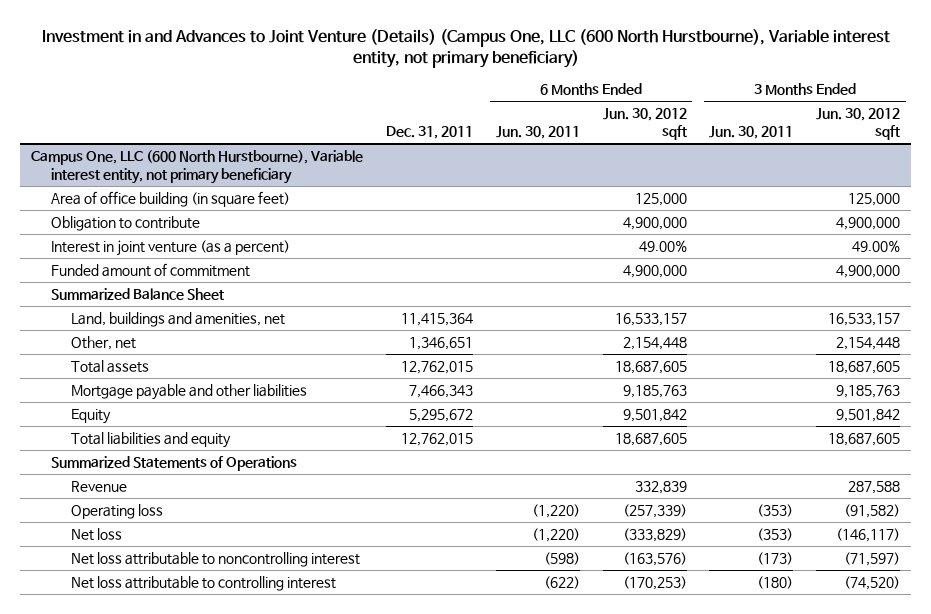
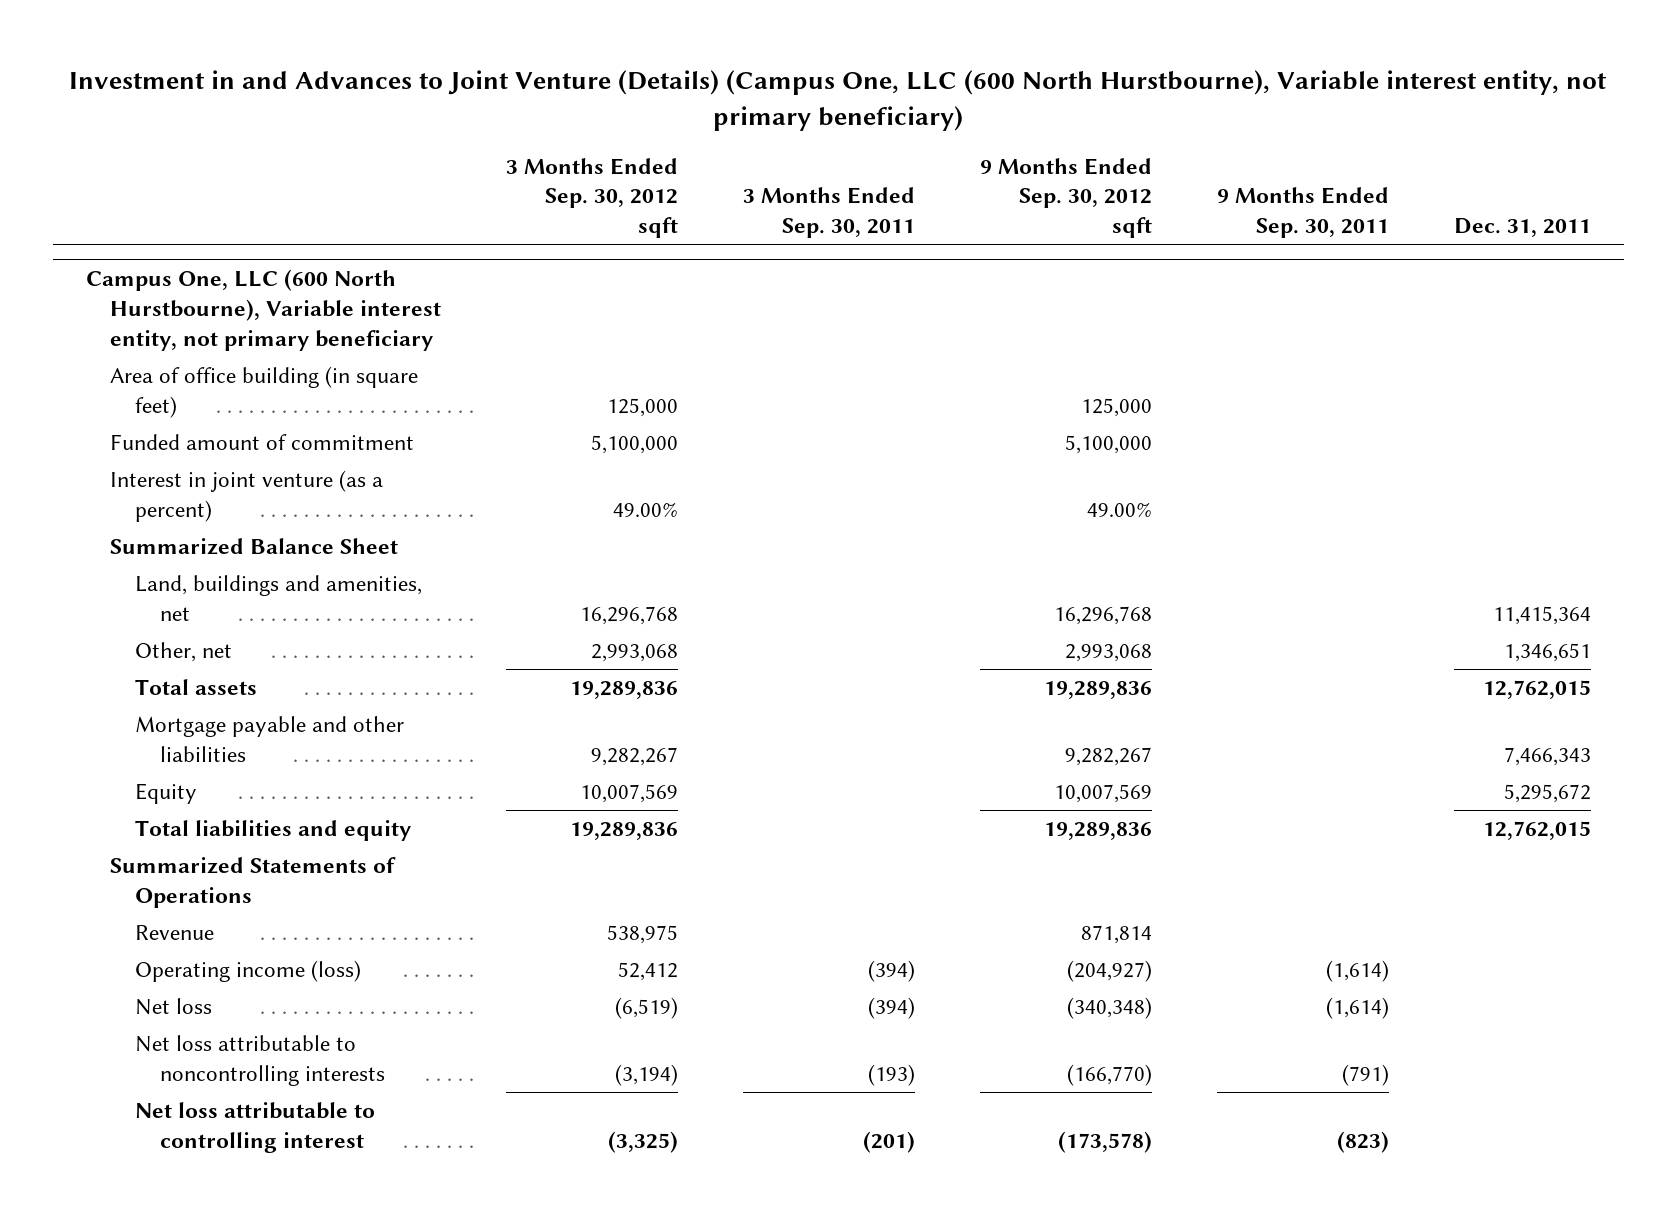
- | Dec. 31, 2011 | 6 Months Ended Jun. 30, 2011 | 6 Months Ended Jun. 30, 2012 sqft | 3 Months Ended Jun. 30, 2011 | 3 Months Ended Jun. 30, 2012 sqft
+ | 3 Months Ended Sep. 30, 2012 sqft | 3 Months Ended Sep. 30, 2011 | 9 Months Ended Sep. 30, 2012 sqft | 9 Months Ended Sep. 30, 2011 | Dec. 31, 2011
@ Campus One, LLC (600 North Hurstbourne), Variable interest entity, not primary beneficiary
- Obligation to contribute | | | 4,900,000 | | 4,900,000
moved down: Interest in joint venture (as a percent) | 49.00% | | 49.00% | |
- Operating loss | | (1,220) | (257,339) | (353) | (91,582)
+ Operating income (loss) | 52,412 | (394) | (204,927) | (1,614) |
- Net loss attributable to noncontrolling interest | | (598) | (163,576) | (173) | (71,597)
+ Net loss attributable to noncontrolling interests | (3,194) | (193) | (166,770) | (791) |

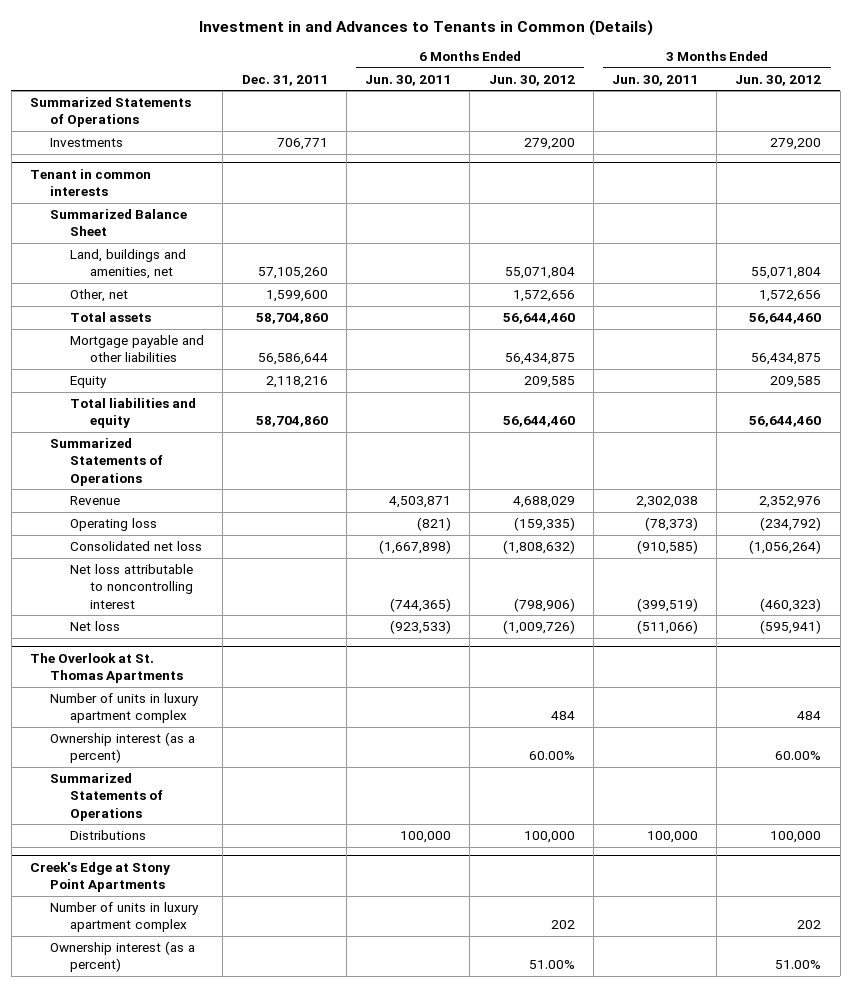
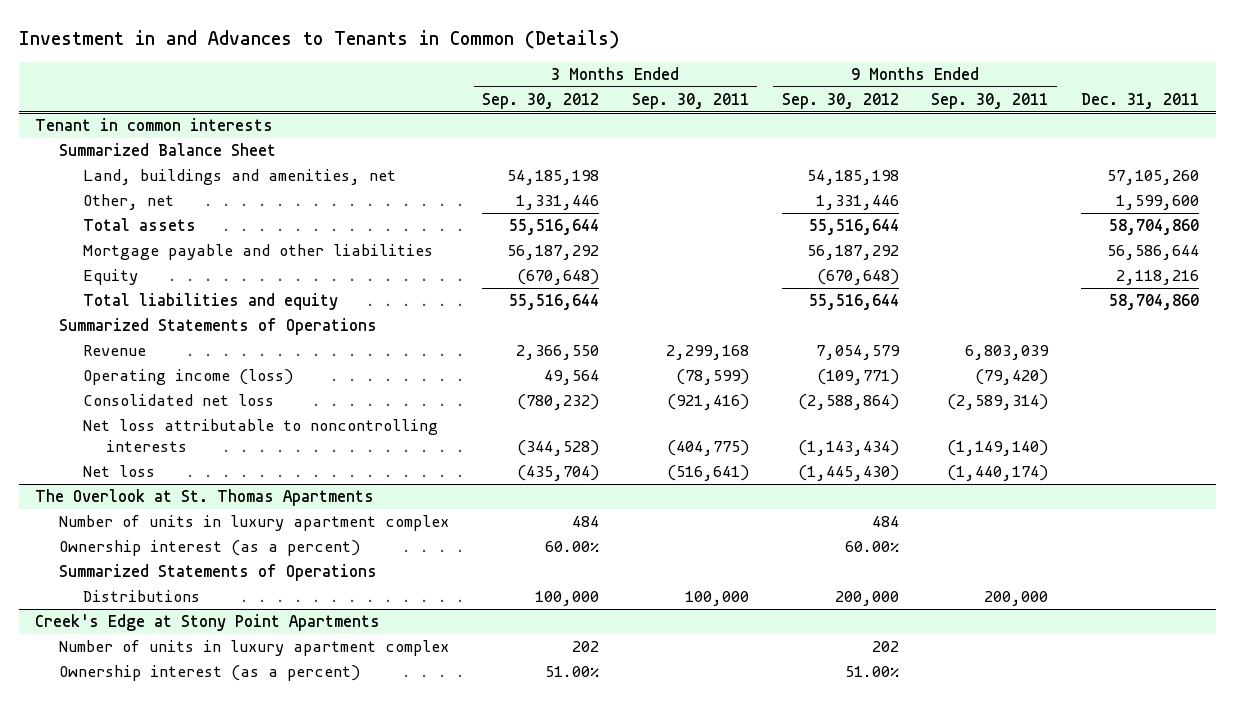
- | Dec. 31, 2011 | 6 Months Ended Jun. 30, 2011 | 6 Months Ended Jun. 30, 2012 | 3 Months Ended Jun. 30, 2011 | 3 Months Ended Jun. 30, 2012
+ | 3 Months Ended Sep. 30, 2012 | 3 Months Ended Sep. 30, 2011 | 9 Months Ended Sep. 30, 2012 | 9 Months Ended Sep. 30, 2011 | Dec. 31, 2011
- Summarized Statements of Operations
- Investments | 706,771 | | 279,200 | | 279,200
@ Tenant in common interests
- Operating loss | | (821) | (159,335) | (78,373) | (234,792)
+ Operating income (loss) | 49,564 | (78,599) | (109,771) | (79,420) |
- Net loss attributable to noncontrolling interest | | (744,365) | (798,906) | (399,519) | (460,323)
+ Net loss attributable to noncontrolling interests | (344,528) | (404,775) | (1,143,434) | (1,149,140) |

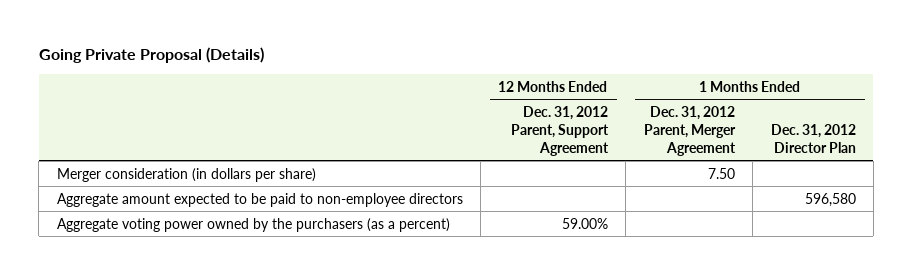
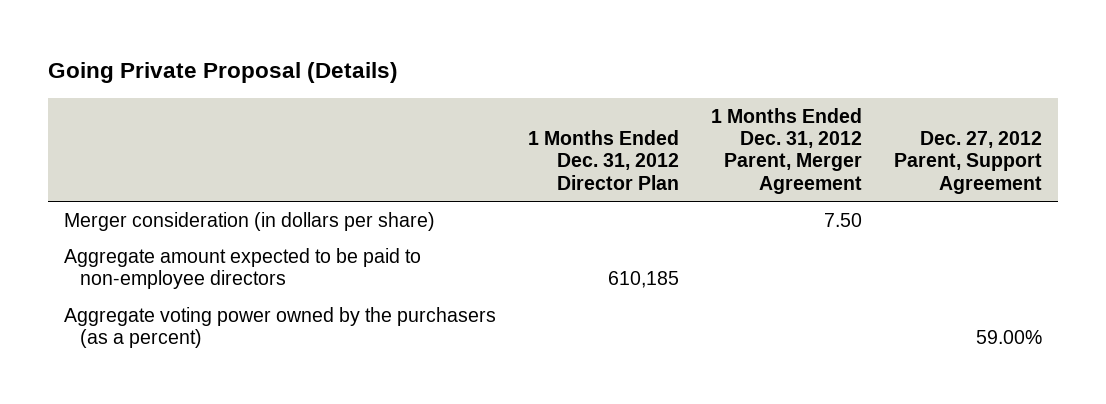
- | 12 Months Ended Dec. 31, 2012 Parent, Support Agreement | 1 Months Ended Dec. 31, 2012 Parent, Merger Agreement | 1 Months Ended Dec. 31, 2012 Director Plan
+ | 1 Months Ended Dec. 31, 2012 Director Plan | 1 Months Ended Dec. 31, 2012 Parent, Merger Agreement | Dec. 27, 2012 Parent, Support Agreement
- Aggregate amount expected to be paid to non-employee directors | | | 596,580
+ Aggregate amount expected to be paid to non-employee directors | 610,185 | |

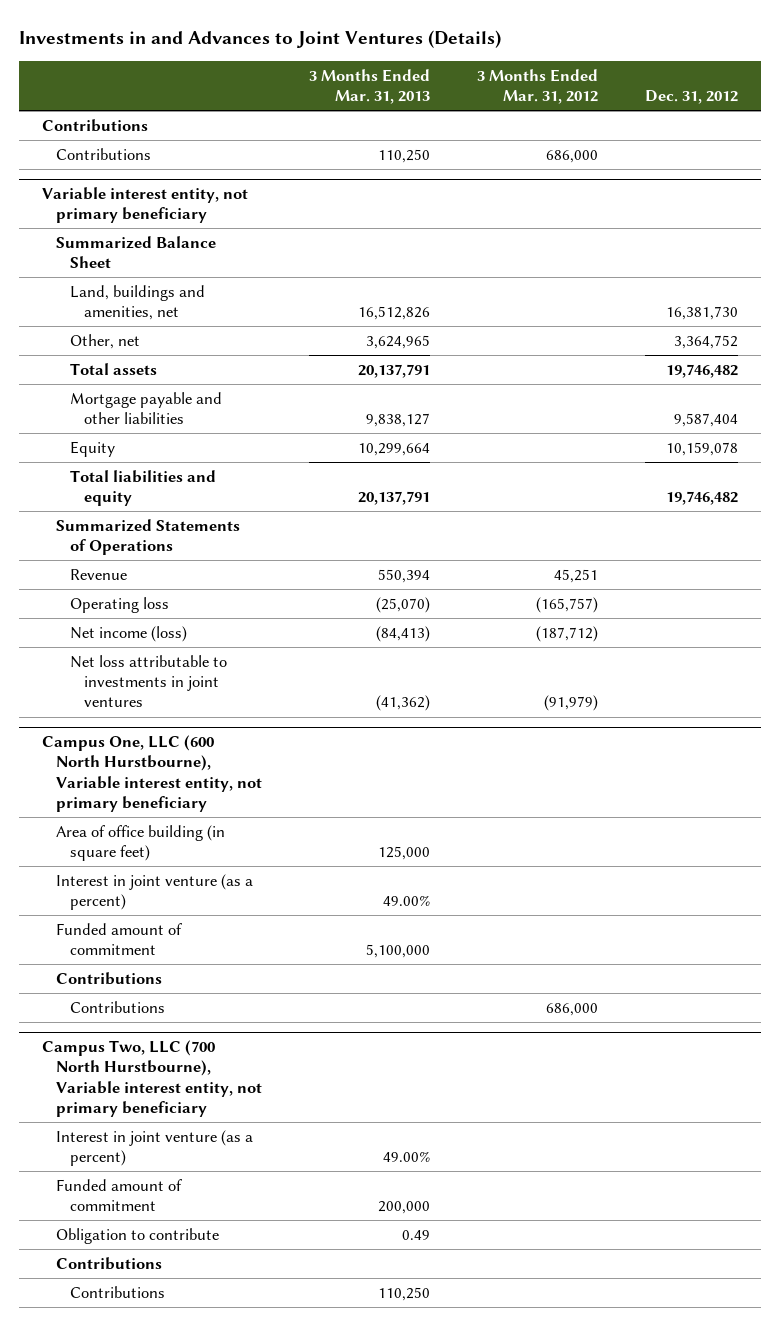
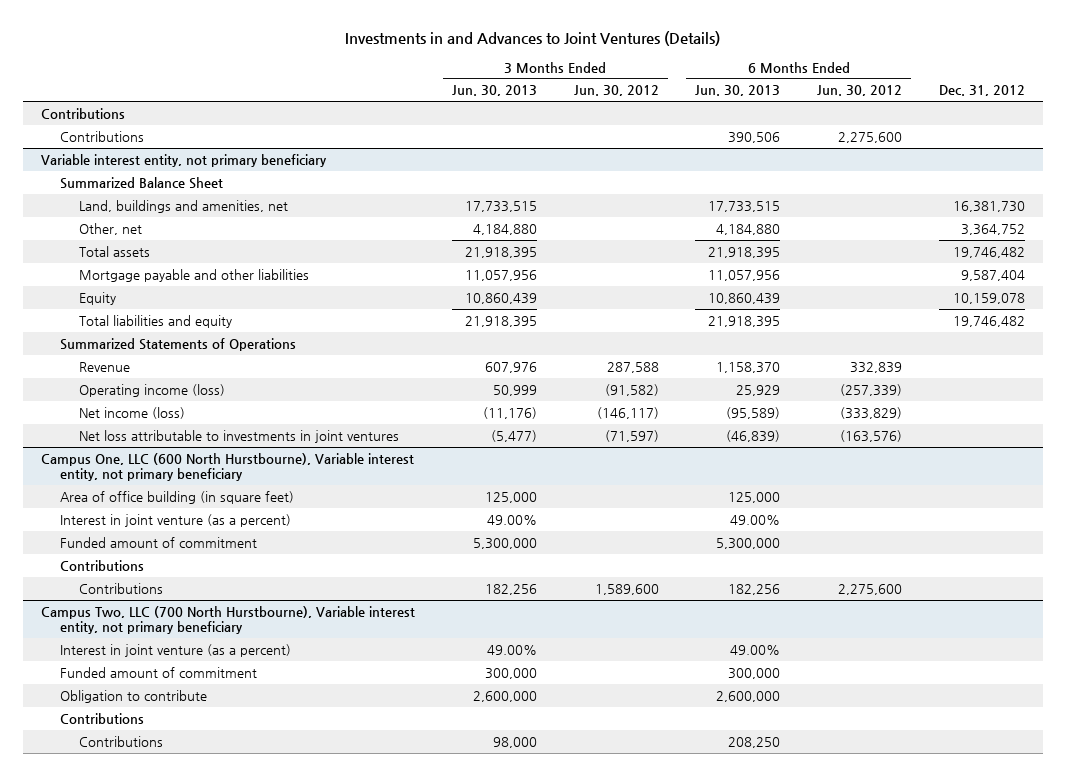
- | 3 Months Ended Mar. 31, 2013 | 3 Months Ended Mar. 31, 2012 | Dec. 31, 2012
+ | 3 Months Ended Jun. 30, 2013 | 3 Months Ended Jun. 30, 2012 | 6 Months Ended Jun. 30, 2013 | 6 Months Ended Jun. 30, 2012 | Dec. 31, 2012
@ Variable interest entity, not primary beneficiary
- Operating loss | (25,070) | (165,757) |
+ Operating income (loss) | 50,999 | (91,582) | 25,929 | (257,339) |

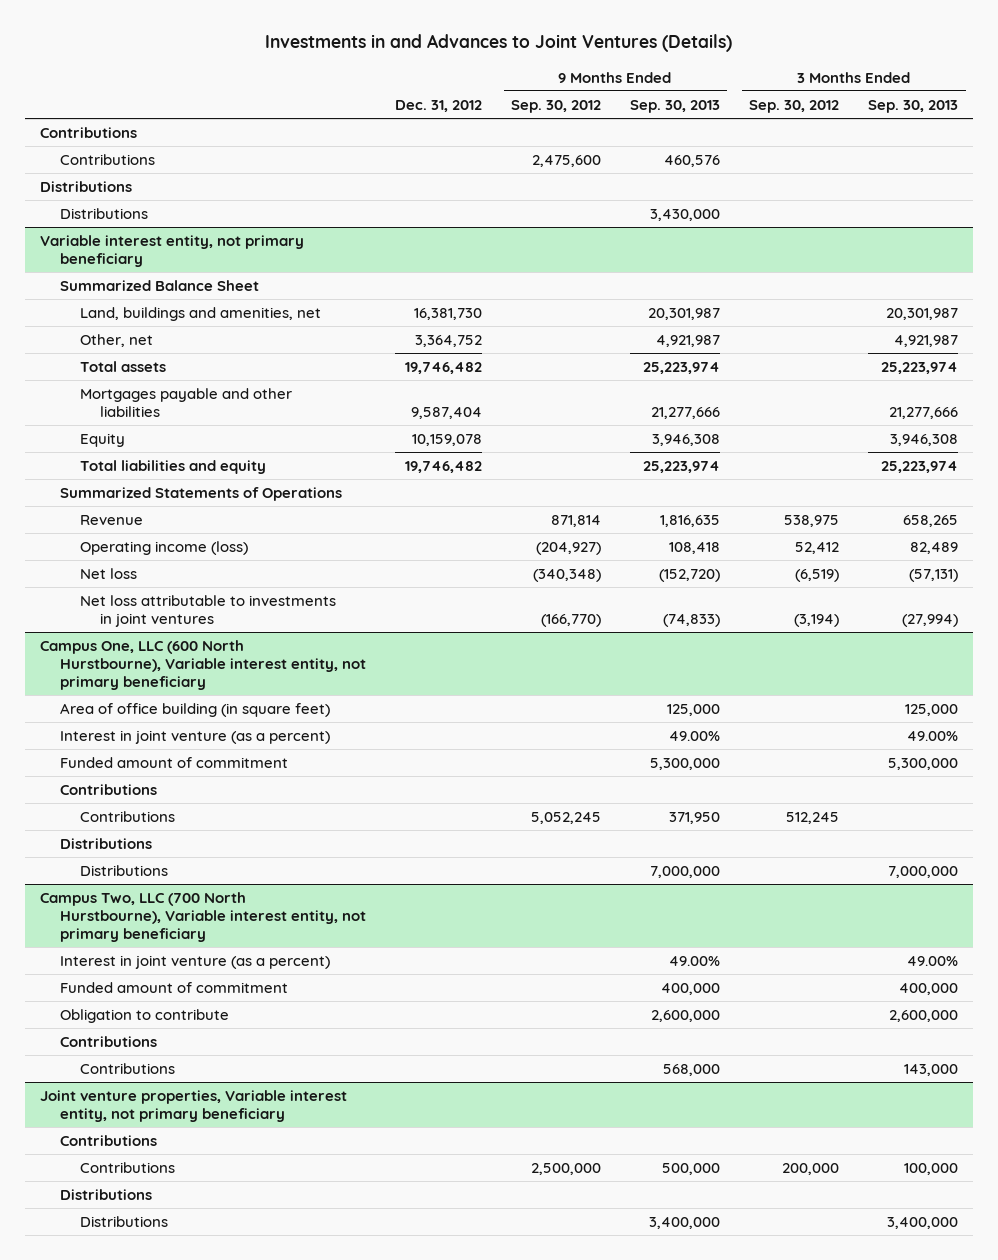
- | 3 Months Ended Jun. 30, 2013 | 3 Months Ended Jun. 30, 2012 | 6 Months Ended Jun. 30, 2013 | 6 Months Ended Jun. 30, 2012 | Dec. 31, 2012
+ | Dec. 31, 2012 | 9 Months Ended Sep. 30, 2012 | 9 Months Ended Sep. 30, 2013 | 3 Months Ended Sep. 30, 2012 | 3 Months Ended Sep. 30, 2013
+ Distributions
+ Distributions | | | 3,430,000 | |
@ Variable interest entity, not primary beneficiary
- Mortgage payable and other liabilities | 11,057,956 | | 11,057,956 | | 9,587,404
+ Mortgages payable and other liabilities | 9,587,404 | | 21,277,666 | | 21,277,666
- Net income (loss) | (11,176) | (146,117) | (95,589) | (333,829) |
+ Net loss | | (340,348) | (152,720) | (6,519) | (57,131)
@ Campus One, LLC (600 North Hurstbourne), Variable interest entity, not primary beneficiary
+ Distributions
+ Distributions | | | 7,000,000 | | 7,000,000
+ Joint venture properties, Variable interest entity, not primary beneficiary
+ Contributions
+ Contributions | | 2,500,000 | 500,000 | 200,000 | 100,000
+ Distributions
+ Distributions | | | 3,400,000 | | 3,400,000

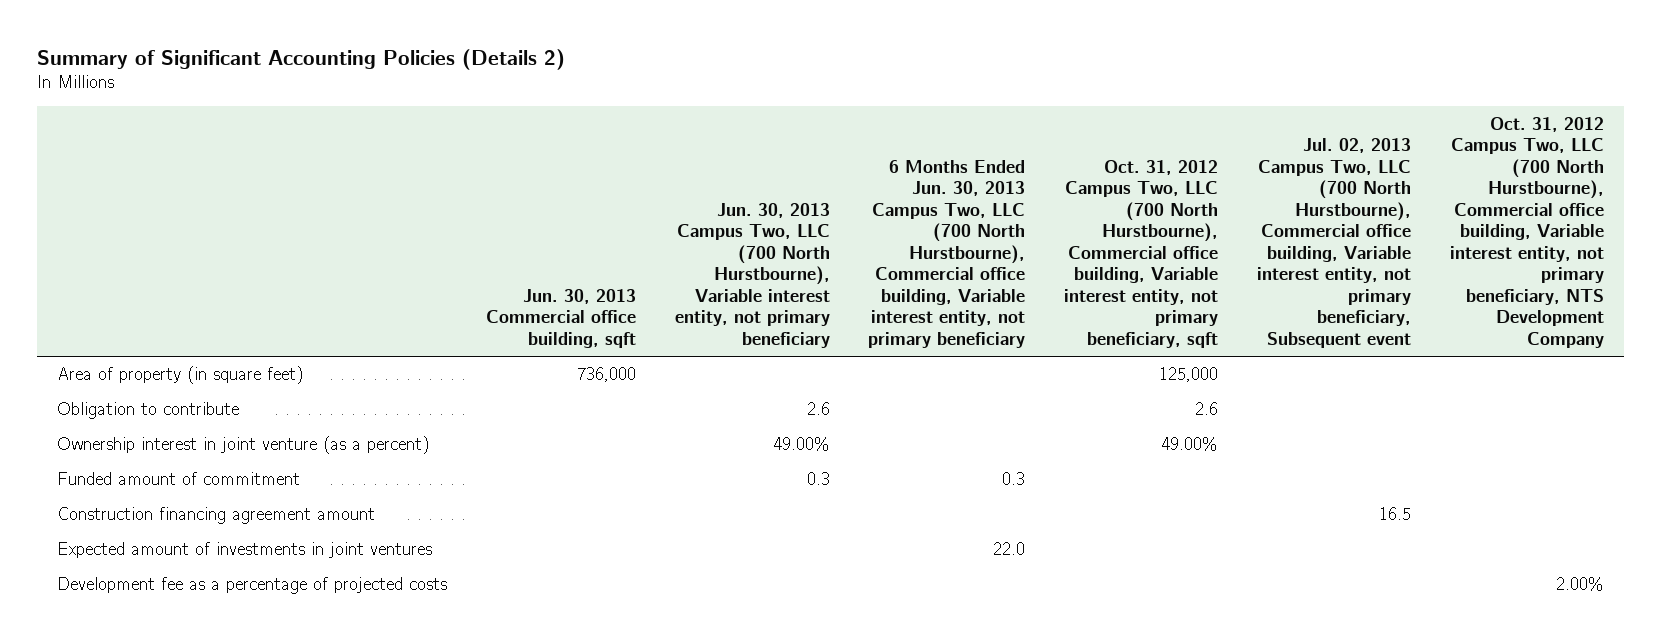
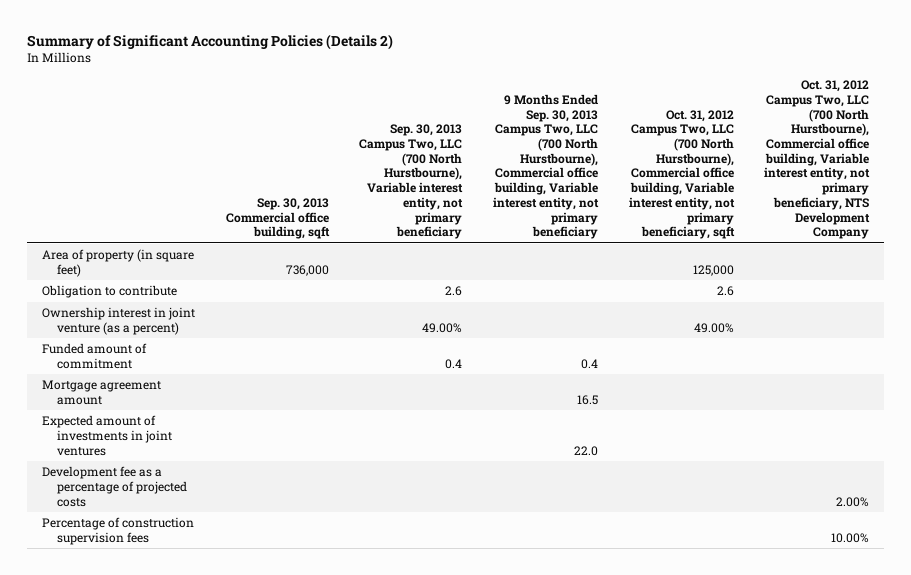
- | Jun. 30, 2013 Commercial office building, sqft | Jun. 30, 2013 Campus Two, LLC (700 North Hurstbourne), Variable interest entity, not primary beneficiary | 6 Months Ended Jun. 30, 2013 Campus Two, LLC (700 North Hurstbourne), Commercial office building, Variable interest entity, not primary beneficiary | Oct. 31, 2012 Campus Two, LLC (700 North Hurstbourne), Commercial office building, Variable interest entity, not primary beneficiary, sqft | Jul. 02, 2013 Campus Two, LLC (700 North Hurstbourne), Commercial office building, Variable interest entity, not primary beneficiary, Subsequent event | Oct. 31, 2012 Campus Two, LLC (700 North Hurstbourne), Commercial office building, Variable interest entity, not primary beneficiary, NTS Development Company
+ | Sep. 30, 2013 Commercial office building, sqft | Sep. 30, 2013 Campus Two, LLC (700 North Hurstbourne), Variable interest entity, not primary beneficiary | 9 Months Ended Sep. 30, 2013 Campus Two, LLC (700 North Hurstbourne), Commercial office building, Variable interest entity, not primary beneficiary | Oct. 31, 2012 Campus Two, LLC (700 North Hurstbourne), Commercial office building, Variable interest entity, not primary beneficiary, sqft | Oct. 31, 2012 Campus Two, LLC (700 North Hurstbourne), Commercial office building, Variable interest entity, not primary beneficiary, NTS Development Company
- Construction financing agreement amount | | | | | 16.5 |
+ Mortgage agreement amount | | | 16.5 | |
+ Percentage of construction supervision fees | | | | | 10.00%

